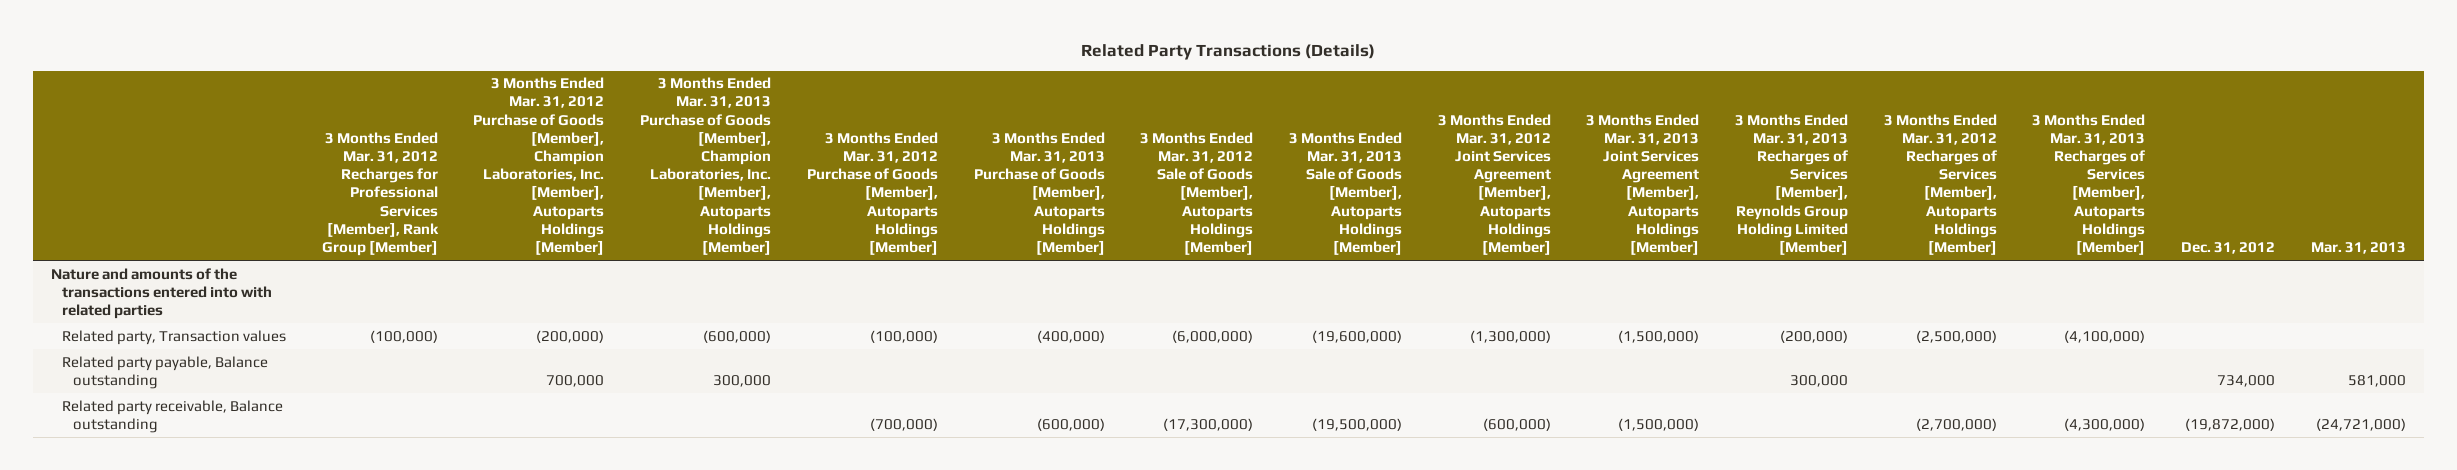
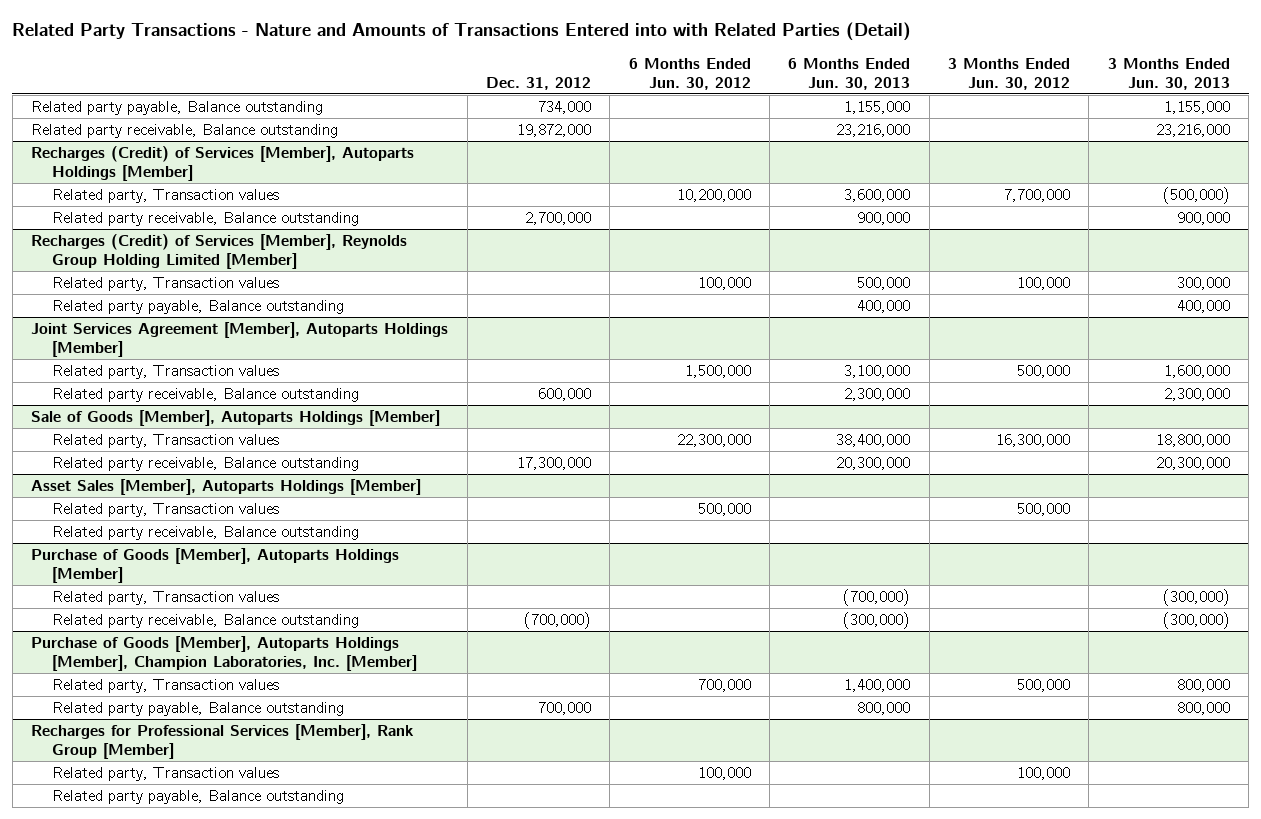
- Related Party Transactions (Details)
+ Related Party Transactions - Nature and Amounts of Transactions Entered into with Related Parties (Detail)
- | 3 Months Ended Mar. 31, 2012 Recharges for Professional Services [Member], Rank Group [Member] | 3 Months Ended Mar. 31, 2012 Purchase of Goods [Member], Champion Laboratories, Inc. [Member], Autoparts Holdings [Member] | 3 Months Ended Mar. 31, 2013 Purchase of Goods [Member], Champion Laboratories, Inc. [Member], Autoparts Holdings [Member] | 3 Months Ended Mar. 31, 2012 Purchase of Goods [Member], Autoparts Holdings [Member] | 3 Months Ended Mar. 31, 2013 Purchase of Goods [Member], Autoparts Holdings [Member] | 3 Months Ended Mar. 31, 2012 Sale of Goods [Member], Autoparts Holdings [Member] | 3 Months Ended Mar. 31, 2013 Sale of Goods [Member], Autoparts Holdings [Member] | 3 Months Ended Mar. 31, 2012 Joint Services Agreement [Member], Autoparts Holdings [Member] | 3 Months Ended Mar. 31, 2013 Joint Services Agreement [Member], Autoparts Holdings [Member] | 3 Months Ended Mar. 31, 2013 Recharges of Services [Member], Reynolds Group Holding Limited [Member] | 3 Months Ended Mar. 31, 2012 Recharges of Services [Member], Autoparts Holdings [Member] | 3 Months Ended Mar. 31, 2013 Recharges of Services [Member], Autoparts Holdings [Member] | Dec. 31, 2012 | Mar. 31, 2013
+ | Dec. 31, 2012 | 6 Months Ended Jun. 30, 2012 | 6 Months Ended Jun. 30, 2013 | 3 Months Ended Jun. 30, 2012 | 3 Months Ended Jun. 30, 2013
- Nature and amounts of the transactions entered into with related parties
- Related party, Transaction values | (100,000) | (200,000) | (600,000) | (100,000) | (400,000) | (6,000,000) | (19,600,000) | (1,300,000) | (1,500,000) | (200,000) | (2,500,000) | (4,100,000) | |
- Related party receivable, Balance outstanding | | | | (700,000) | (600,000) | (17,300,000) | (19,500,000) | (600,000) | (1,500,000) | | (2,700,000) | (4,300,000) | (19,872,000) | (24,721,000)
+ Related party receivable, Balance outstanding | 19,872,000 | | 23,216,000 | | 23,216,000
+ Recharges (Credit) of Services [Member], Autoparts Holdings [Member]
+ Related party, Transaction values | | 10,200,000 | 3,600,000 | 7,700,000 | (500,000)
+ Related party receivable, Balance outstanding | 2,700,000 | | 900,000 | | 900,000
+ Recharges (Credit) of Services [Member], Reynolds Group Holding Limited [Member]
+ Related party, Transaction values | | 100,000 | 500,000 | 100,000 | 300,000
+ Related party payable, Balance outstanding | | | 400,000 | | 400,000
+ Joint Services Agreement [Member], Autoparts Holdings [Member]
+ Related party, Transaction values | | 1,500,000 | 3,100,000 | 500,000 | 1,600,000
+ Related party receivable, Balance outstanding | 600,000 | | 2,300,000 | | 2,300,000
+ Sale of Goods [Member], Autoparts Holdings [Member]
+ Related party, Transaction values | | 22,300,000 | 38,400,000 | 16,300,000 | 18,800,000
+ Related party receivable, Balance outstanding | 17,300,000 | | 20,300,000 | | 20,300,000
+ Asset Sales [Member], Autoparts Holdings [Member]
+ Related party, Transaction values | | 500,000 | | 500,000 |
+ Related party receivable, Balance outstanding
+ Purchase of Goods [Member], Autoparts Holdings [Member]
+ Related party, Transaction values | | | (700,000) | | (300,000)
+ Related party receivable, Balance outstanding | (700,000) | | (300,000) | | (300,000)
+ Purchase of Goods [Member], Autoparts Holdings [Member], Champion Laboratories, Inc. [Member]
+ Related party, Transaction values | | 700,000 | 1,400,000 | 500,000 | 800,000
+ Related party payable, Balance outstanding | 700,000 | | 800,000 | | 800,000
+ Recharges for Professional Services [Member], Rank Group [Member]
+ Related party, Transaction values | | 100,000 | | 100,000 |
+ Related party payable, Balance outstanding

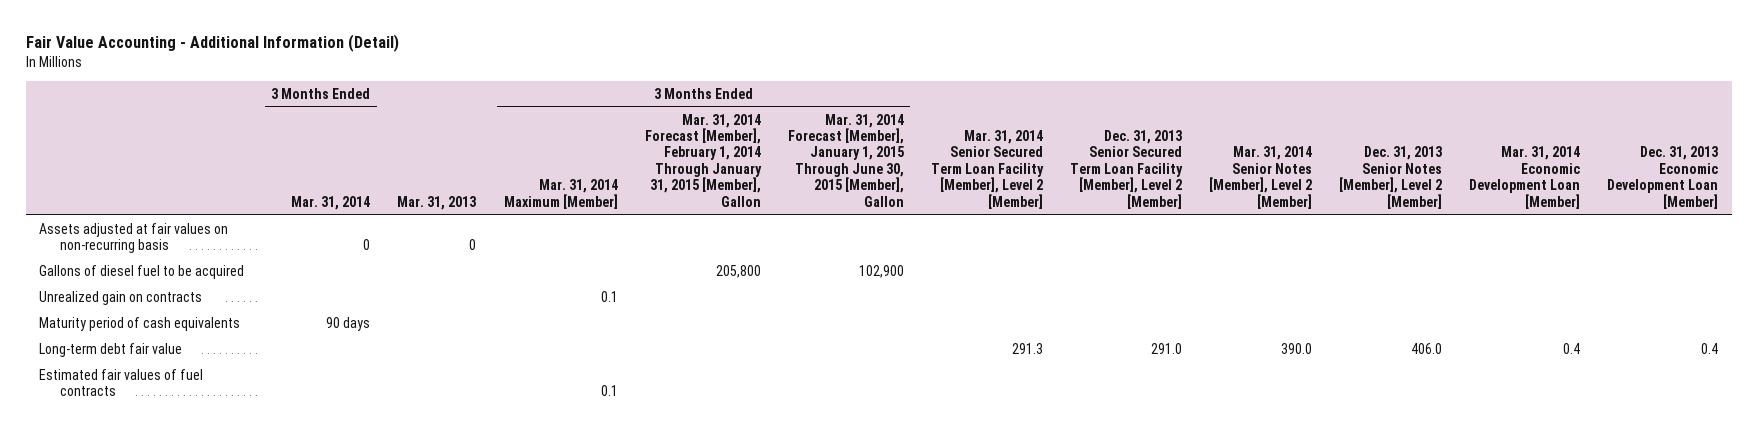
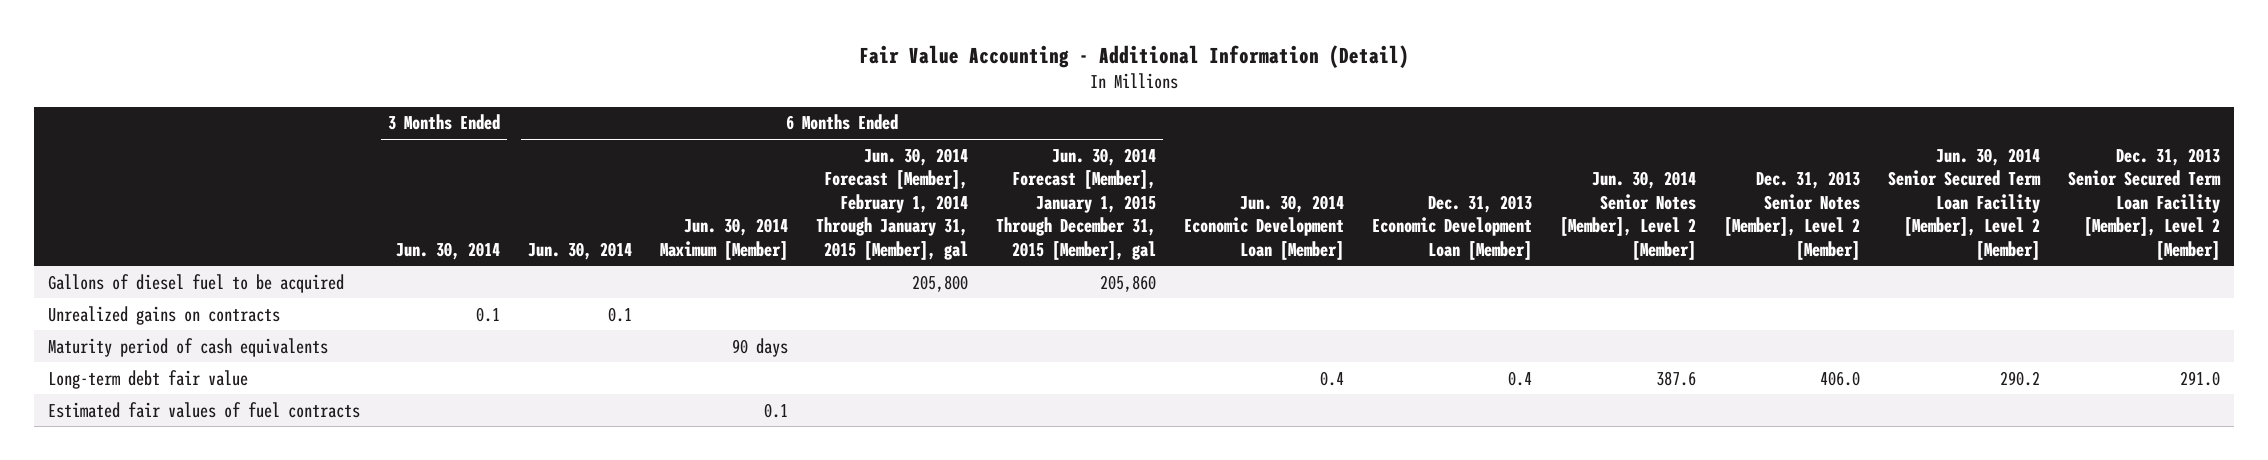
- | 3 Months Ended Mar. 31, 2014 | Mar. 31, 2013 | 3 Months Ended Mar. 31, 2014 Maximum [Member] | 3 Months Ended Mar. 31, 2014 Forecast [Member], February 1, 2014 Through January 31, 2015 [Member], Gallon | 3 Months Ended Mar. 31, 2014 Forecast [Member], January 1, 2015 Through June 30, 2015 [Member], Gallon | Mar. 31, 2014 Senior Secured Term Loan Facility [Member], Level 2 [Member] | Dec. 31, 2013 Senior Secured Term Loan Facility [Member], Level 2 [Member] | Mar. 31, 2014 Senior Notes [Member], Level 2 [Member] | Dec. 31, 2013 Senior Notes [Member], Level 2 [Member] | Mar. 31, 2014 Economic Development Loan [Member] | Dec. 31, 2013 Economic Development Loan [Member]
+ | 3 Months Ended Jun. 30, 2014 | 6 Months Ended Jun. 30, 2014 | 6 Months Ended Jun. 30, 2014 Maximum [Member] | 6 Months Ended Jun. 30, 2014 Forecast [Member], February 1, 2014 Through January 31, 2015 [Member], gal | 6 Months Ended Jun. 30, 2014 Forecast [Member], January 1, 2015 Through December 31, 2015 [Member], gal | Jun. 30, 2014 Economic Development Loan [Member] | Dec. 31, 2013 Economic Development Loan [Member] | Jun. 30, 2014 Senior Notes [Member], Level 2 [Member] | Dec. 31, 2013 Senior Notes [Member], Level 2 [Member] | Jun. 30, 2014 Senior Secured Term Loan Facility [Member], Level 2 [Member] | Dec. 31, 2013 Senior Secured Term Loan Facility [Member], Level 2 [Member]
- Assets adjusted at fair values on non-recurring basis | 0 | 0 | | | | | | | | |
- Unrealized gain on contracts | | | 0.1 | | | | | | | |
+ Unrealized gains on contracts | 0.1 | 0.1 | | | | | | | | |

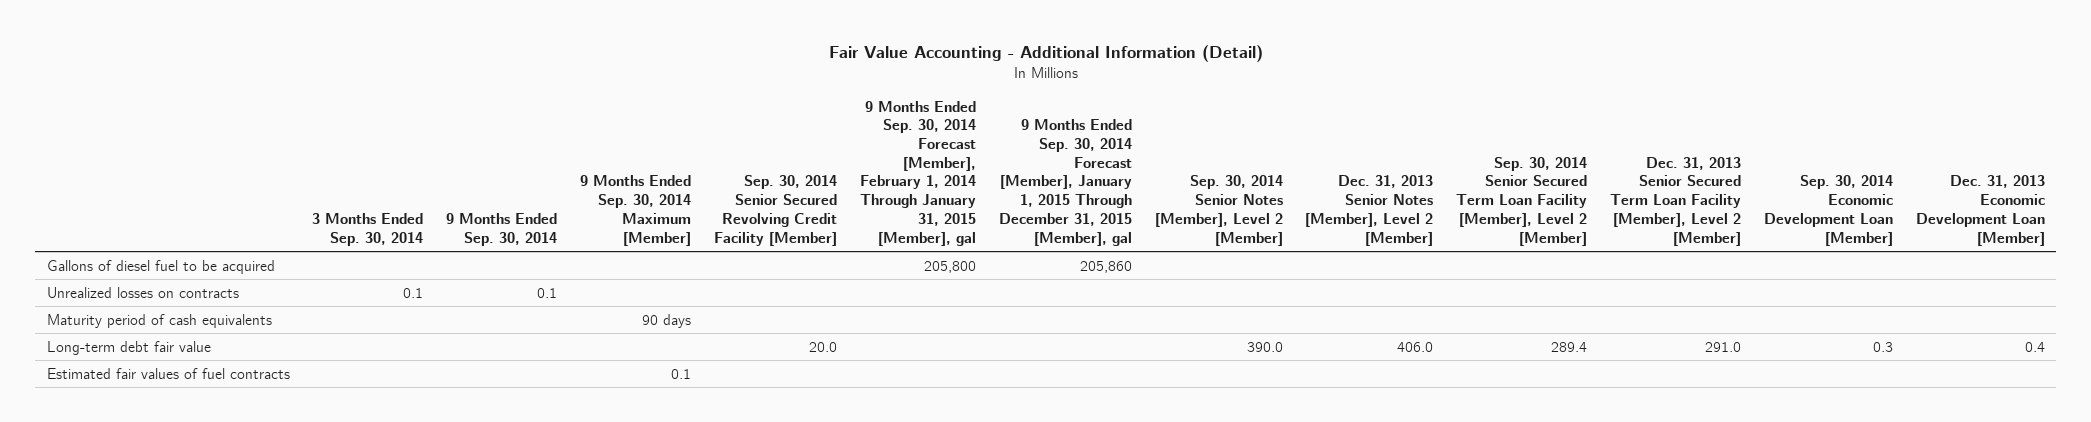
- | 3 Months Ended Jun. 30, 2014 | 6 Months Ended Jun. 30, 2014 | 6 Months Ended Jun. 30, 2014 Maximum [Member] | 6 Months Ended Jun. 30, 2014 Forecast [Member], February 1, 2014 Through January 31, 2015 [Member], gal | 6 Months Ended Jun. 30, 2014 Forecast [Member], January 1, 2015 Through December 31, 2015 [Member], gal | Jun. 30, 2014 Economic Development Loan [Member] | Dec. 31, 2013 Economic Development Loan [Member] | Jun. 30, 2014 Senior Notes [Member], Level 2 [Member] | Dec. 31, 2013 Senior Notes [Member], Level 2 [Member] | Jun. 30, 2014 Senior Secured Term Loan Facility [Member], Level 2 [Member] | Dec. 31, 2013 Senior Secured Term Loan Facility [Member], Level 2 [Member]
+ | 3 Months Ended Sep. 30, 2014 | 9 Months Ended Sep. 30, 2014 | 9 Months Ended Sep. 30, 2014 Maximum [Member] | Sep. 30, 2014 Senior Secured Revolving Credit Facility [Member] | 9 Months Ended Sep. 30, 2014 Forecast [Member], February 1, 2014 Through January 31, 2015 [Member], gal | 9 Months Ended Sep. 30, 2014 Forecast [Member], January 1, 2015 Through December 31, 2015 [Member], gal | Sep. 30, 2014 Senior Notes [Member], Level 2 [Member] | Dec. 31, 2013 Senior Notes [Member], Level 2 [Member] | Sep. 30, 2014 Senior Secured Term Loan Facility [Member], Level 2 [Member] | Dec. 31, 2013 Senior Secured Term Loan Facility [Member], Level 2 [Member] | Sep. 30, 2014 Economic Development Loan [Member] | Dec. 31, 2013 Economic Development Loan [Member]
- Unrealized gains on contracts | 0.1 | 0.1 | | | | | | | | |
+ Unrealized losses on contracts | 0.1 | 0.1 | | | | | | | | | |

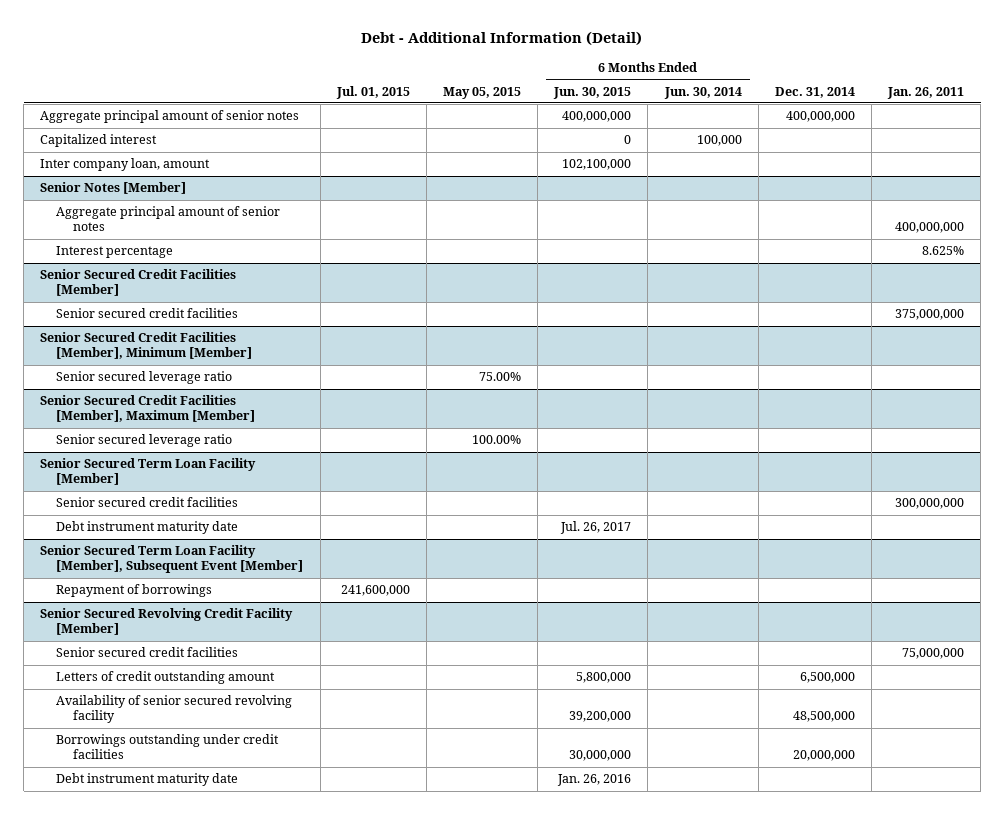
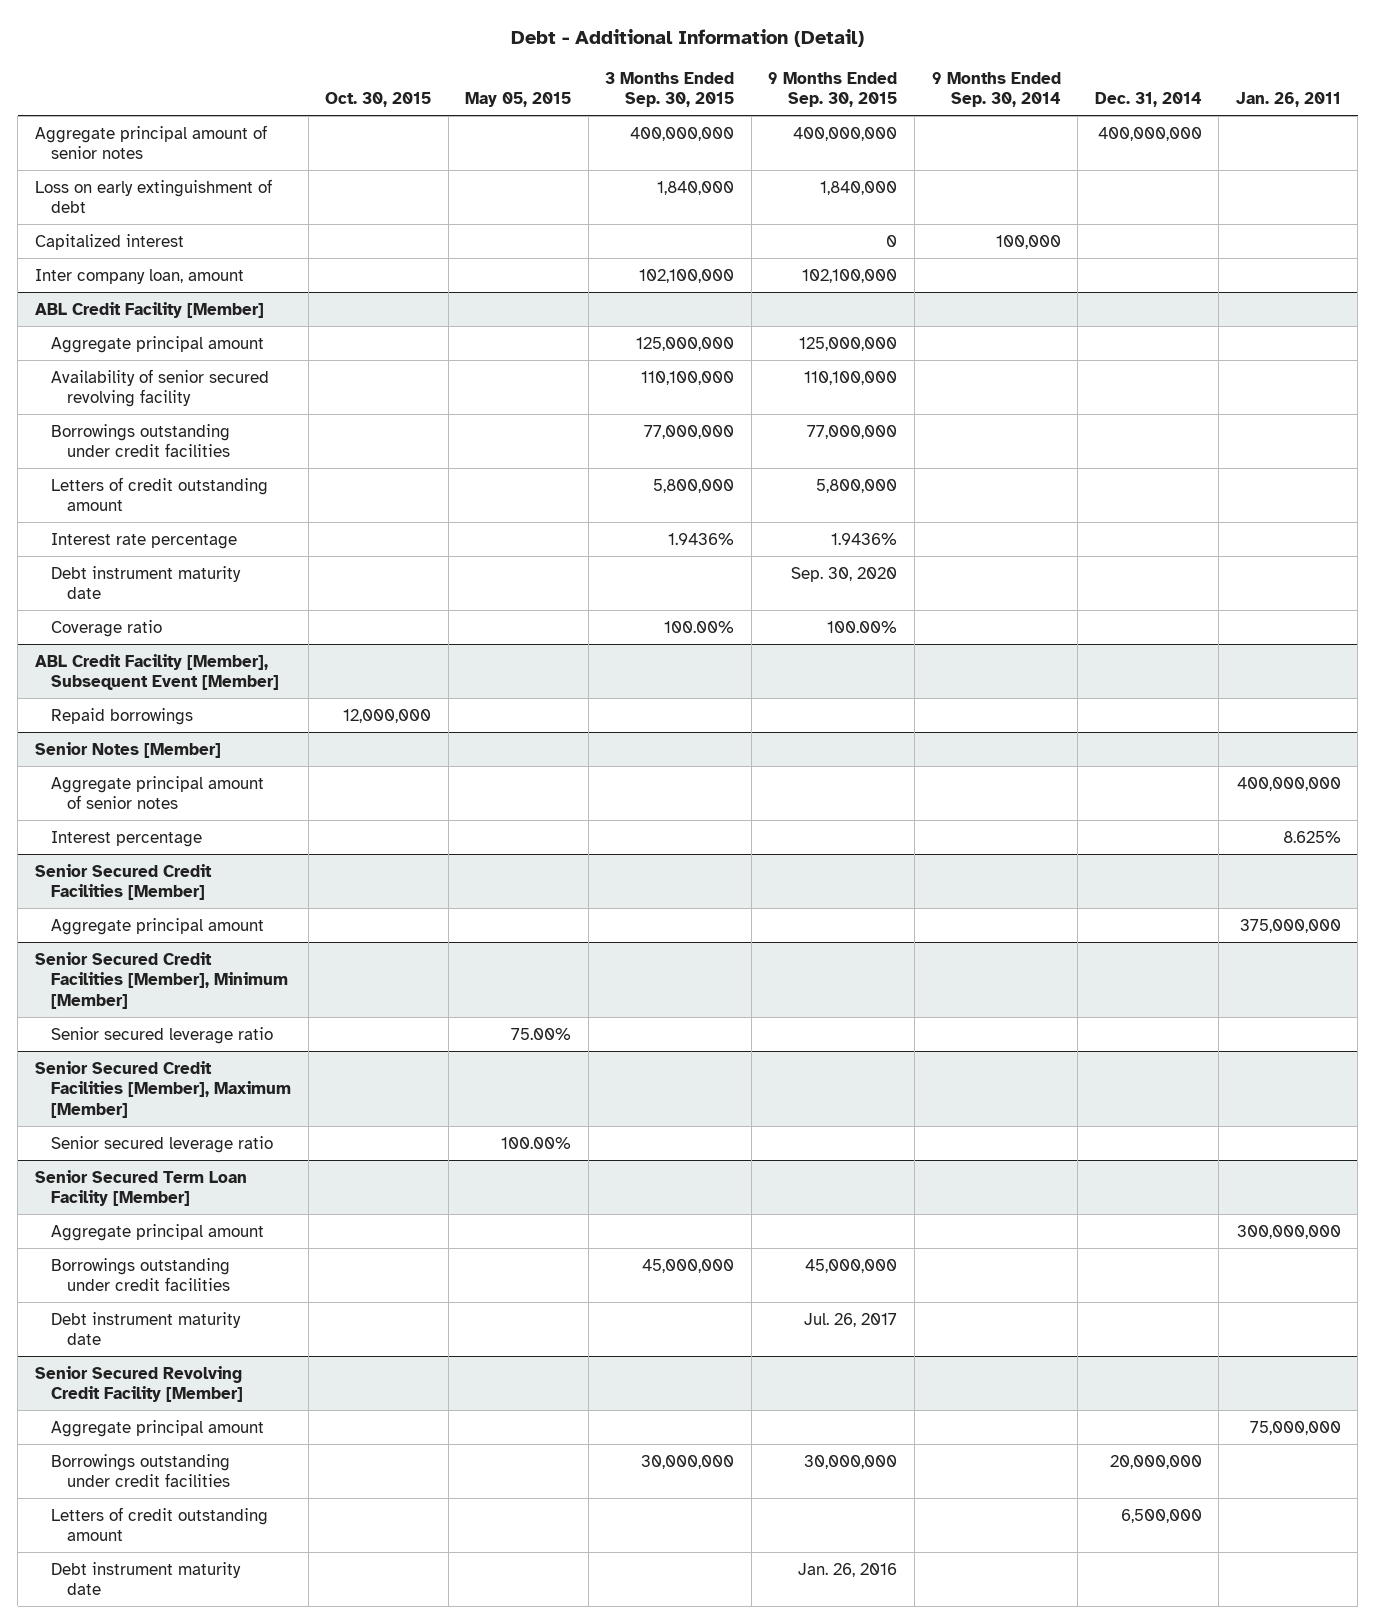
- | Jul. 01, 2015 | May 05, 2015 | 6 Months Ended Jun. 30, 2015 | 6 Months Ended Jun. 30, 2014 | Dec. 31, 2014 | Jan. 26, 2011
+ | Oct. 30, 2015 | May 05, 2015 | 3 Months Ended Sep. 30, 2015 | 9 Months Ended Sep. 30, 2015 | 9 Months Ended Sep. 30, 2014 | Dec. 31, 2014 | Jan. 26, 2011
+ Loss on early extinguishment of debt | | | 1,840,000 | 1,840,000 | | |
+ ABL Credit Facility [Member]
+ Aggregate principal amount | | | 125,000,000 | 125,000,000 | | |
+ Availability of senior secured revolving facility | | | 110,100,000 | 110,100,000 | | |
+ Borrowings outstanding under credit facilities | | | 77,000,000 | 77,000,000 | | |
+ Letters of credit outstanding amount | | | 5,800,000 | 5,800,000 | | |
+ Interest rate percentage | | | 1.9436% | 1.9436% | | |
+ Debt instrument maturity date | | | | Sep. 30, 2020 | | |
+ Coverage ratio | | | 100.00% | 100.00% | | |
+ ABL Credit Facility [Member], Subsequent Event [Member]
+ Repaid borrowings | 12,000,000 | | | | | |
@ Senior Secured Credit Facilities [Member]
- Senior secured credit facilities | | | | | | 375,000,000
+ Aggregate principal amount | | | | | | | 375,000,000
@ Senior Secured Term Loan Facility [Member]
- Senior secured credit facilities | | | | | | 300,000,000
+ Aggregate principal amount | | | | | | | 300,000,000
+ Borrowings outstanding under credit facilities | | | 45,000,000 | 45,000,000 | | |
- Senior Secured Term Loan Facility [Member], Subsequent Event [Member]
- Repayment of borrowings | 241,600,000 | | | | |
@ Senior Secured Revolving Credit Facility [Member]
- Senior secured credit facilities | | | | | | 75,000,000
- Availability of senior secured revolving facility | | | 39,200,000 | | 48,500,000 |
+ Aggregate principal amount | | | | | | | 75,000,000
moved down: Letters of credit outstanding amount | | | | | | 6,500,000 |

